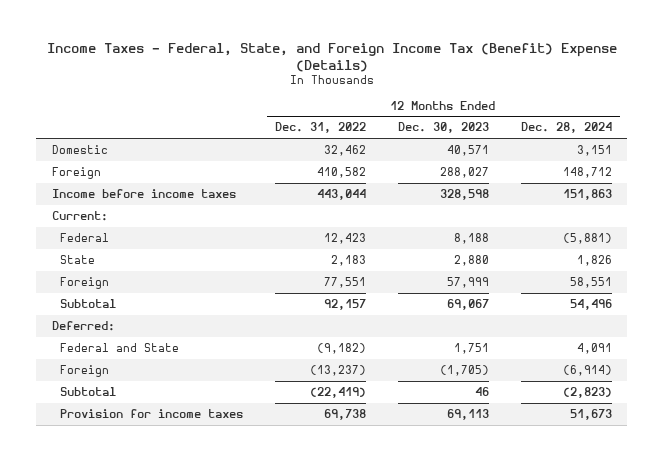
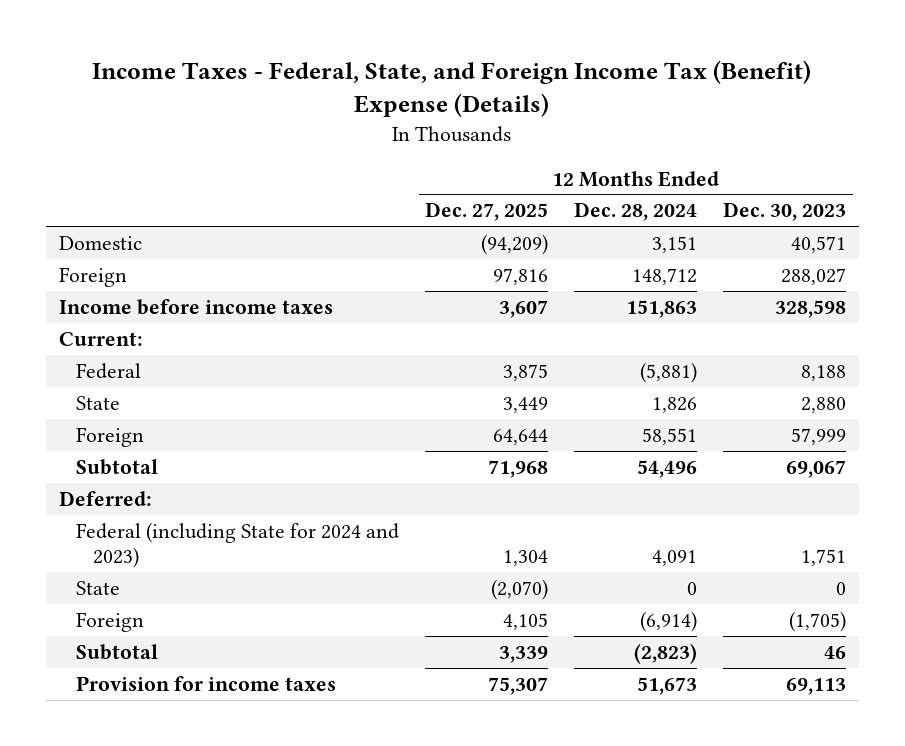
- | 12 Months Ended Dec. 31, 2022 | 12 Months Ended Dec. 30, 2023 | 12 Months Ended Dec. 28, 2024
+ | 12 Months Ended Dec. 27, 2025 | 12 Months Ended Dec. 28, 2024 | 12 Months Ended Dec. 30, 2023
- Federal and State | (9,182) | 1,751 | 4,091
+ Federal (including State for 2024 and 2023) | 1,304 | 4,091 | 1,751
+ State | (2,070) | 0 | 0

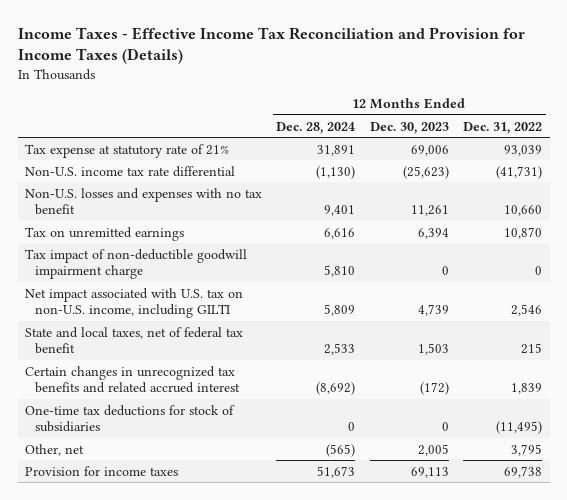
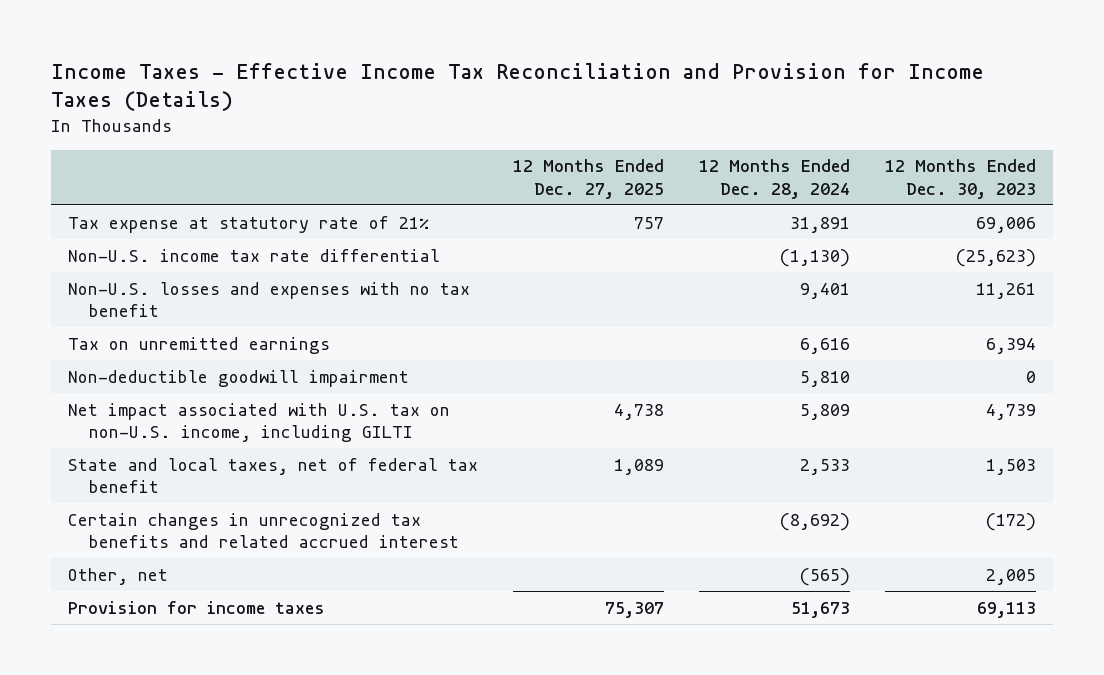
- | 12 Months Ended Dec. 28, 2024 | 12 Months Ended Dec. 30, 2023 | 12 Months Ended Dec. 31, 2022
+ | 12 Months Ended Dec. 27, 2025 | 12 Months Ended Dec. 28, 2024 | 12 Months Ended Dec. 30, 2023
- Tax impact of non-deductible goodwill impairment charge | 5,810 | 0 | 0
+ Non-deductible goodwill impairment | | 5,810 | 0
- One-time tax deductions for stock of subsidiaries | 0 | 0 | (11,495)

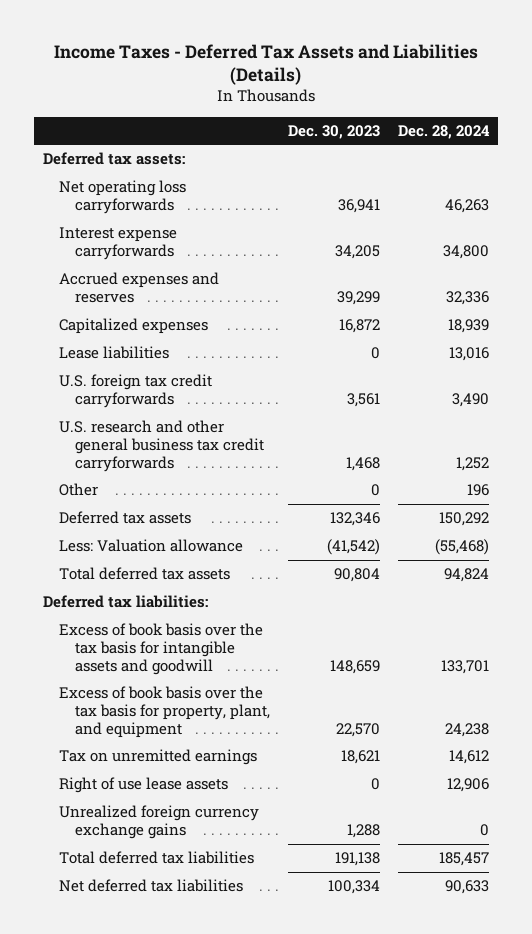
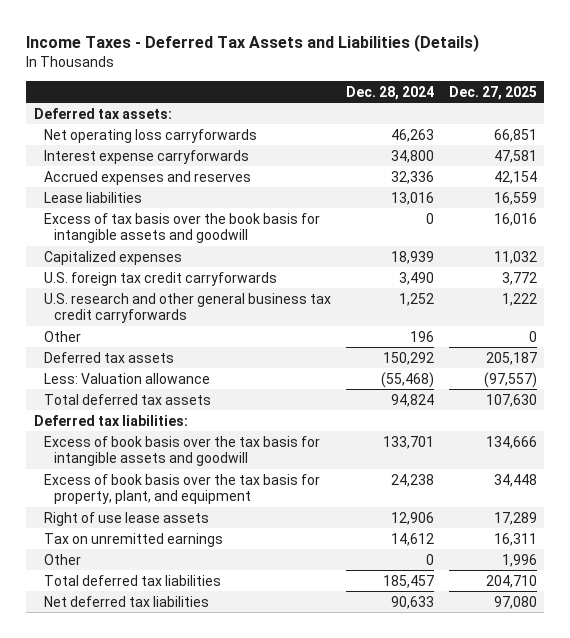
- | Dec. 30, 2023 | Dec. 28, 2024
+ | Dec. 28, 2024 | Dec. 27, 2025
+ Excess of tax basis over the book basis for intangible assets and goodwill | 0 | 16,016
moved down: Capitalized expenses | 18,939 | 11,032
- Unrealized foreign currency exchange gains | 1,288 | 0
moved down: Tax on unremitted earnings | 14,612 | 16,311
+ Other | 0 | 1,996

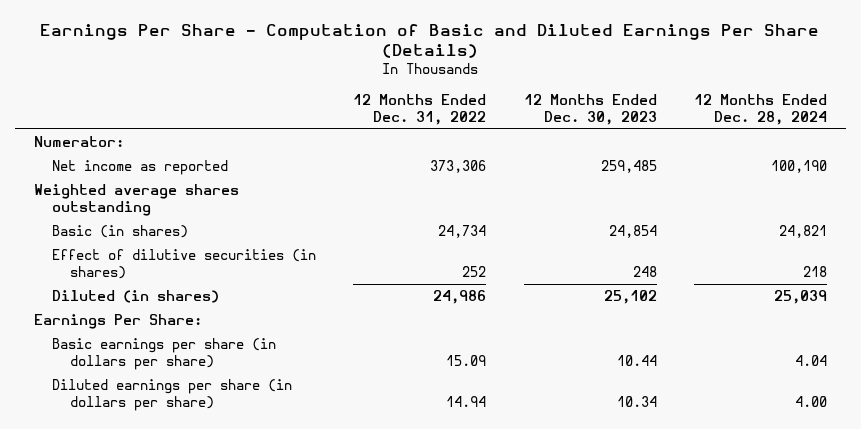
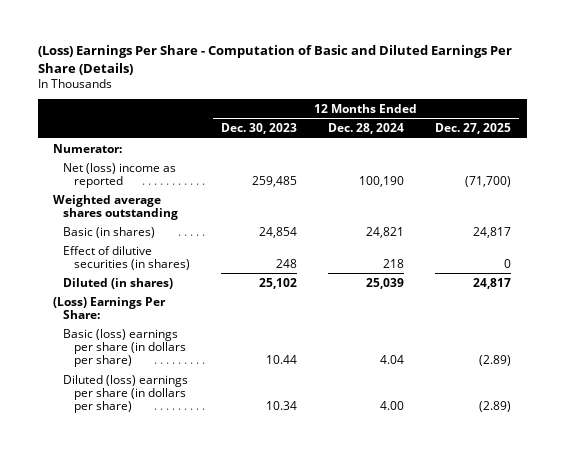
- Earnings Per Share - Computation of Basic and Diluted Earnings Per Share (Details)
+ (Loss) Earnings Per Share - Computation of Basic and Diluted Earnings Per Share (Details)
- | 12 Months Ended Dec. 31, 2022 | 12 Months Ended Dec. 30, 2023 | 12 Months Ended Dec. 28, 2024
+ | 12 Months Ended Dec. 30, 2023 | 12 Months Ended Dec. 28, 2024 | 12 Months Ended Dec. 27, 2025
- Net income as reported | 373,306 | 259,485 | 100,190
+ Net (loss) income as reported | 259,485 | 100,190 | (71,700)
- Earnings Per Share:
- Basic earnings per share (in dollars per share) | 15.09 | 10.44 | 4.04
- Diluted earnings per share (in dollars per share) | 14.94 | 10.34 | 4.00
+ (Loss) Earnings Per Share:
+ Basic (loss) earnings per share (in dollars per share) | 10.44 | 4.04 | (2.89)
+ Diluted (loss) earnings per share (in dollars per share) | 10.34 | 4.00 | (2.89)

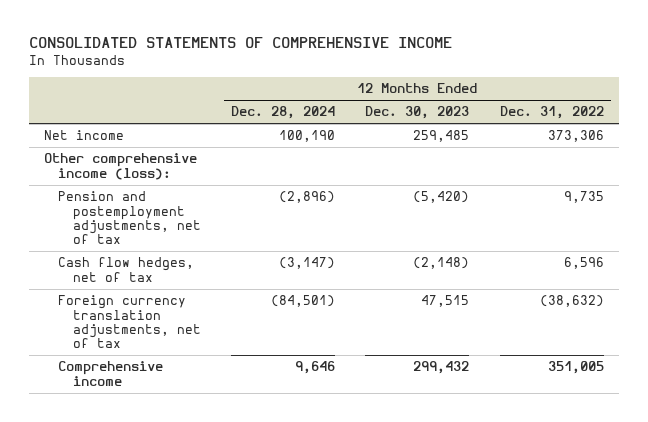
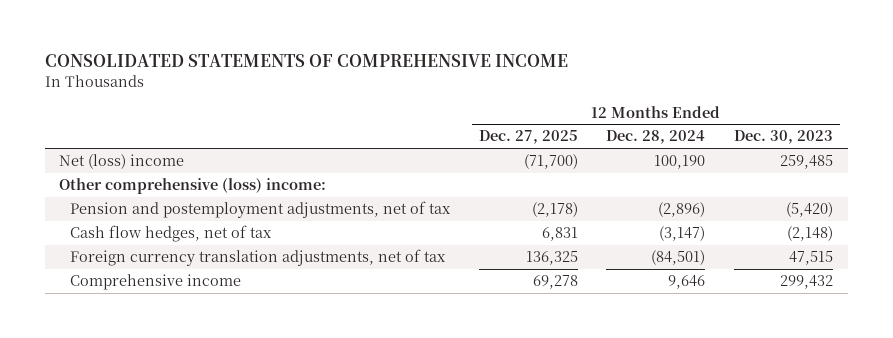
- | 12 Months Ended Dec. 28, 2024 | 12 Months Ended Dec. 30, 2023 | 12 Months Ended Dec. 31, 2022
+ | 12 Months Ended Dec. 27, 2025 | 12 Months Ended Dec. 28, 2024 | 12 Months Ended Dec. 30, 2023
- Net income | 100,190 | 259,485 | 373,306
- Other comprehensive income (loss):
+ Net (loss) income | (71,700) | 100,190 | 259,485
+ Other comprehensive (loss) income:

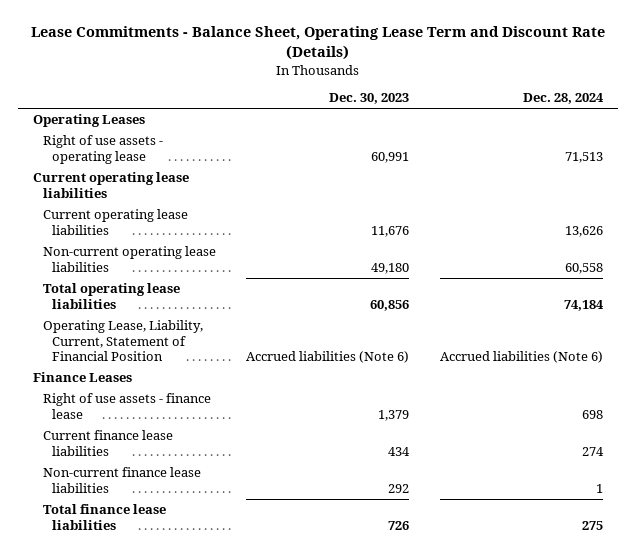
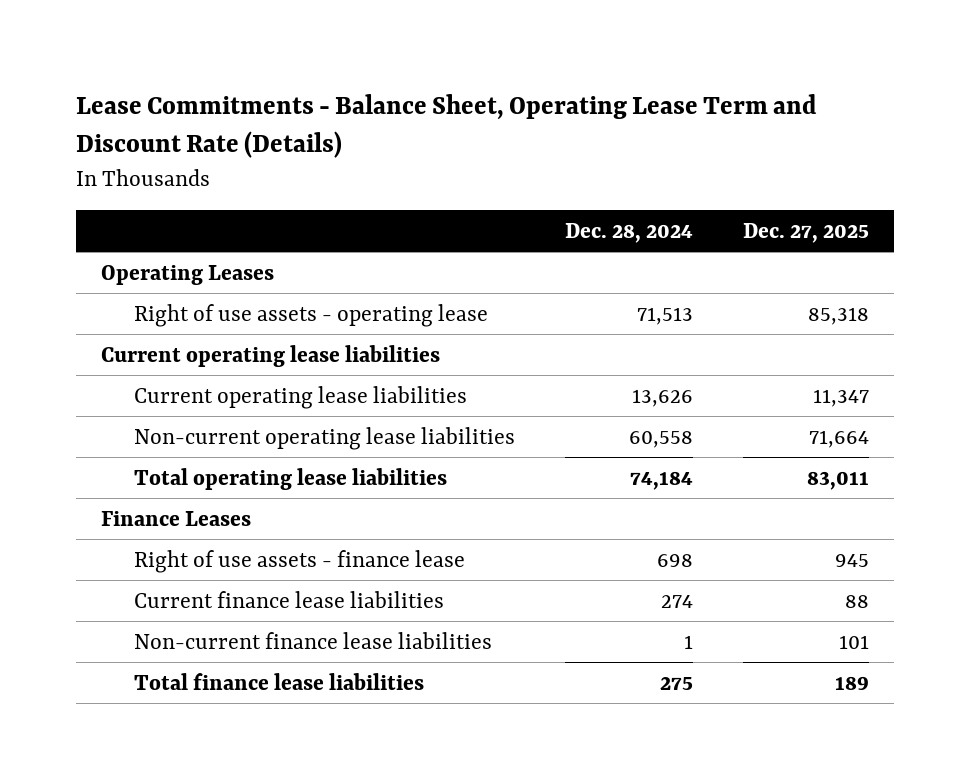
- | Dec. 30, 2023 | Dec. 28, 2024
+ | Dec. 28, 2024 | Dec. 27, 2025
- Operating Lease, Liability, Current, Statement of Financial Position | Accrued liabilities (Note 6) | Accrued liabilities (Note 6)

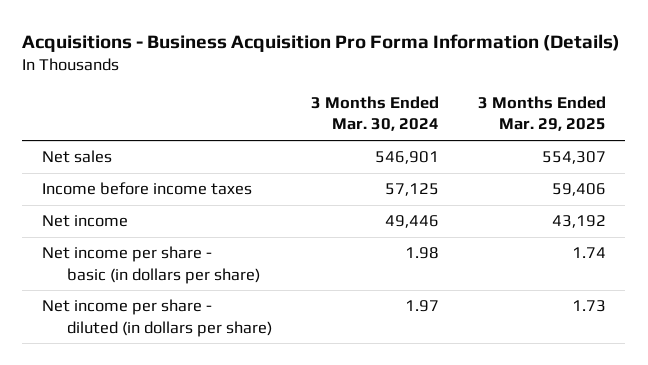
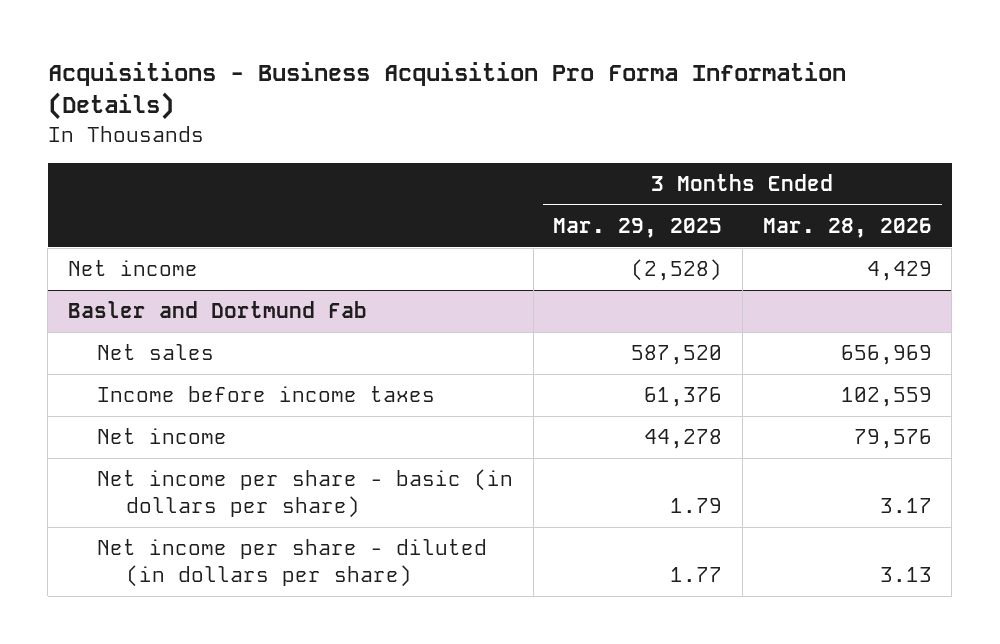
- | 3 Months Ended Mar. 30, 2024 | 3 Months Ended Mar. 29, 2025
+ | 3 Months Ended Mar. 29, 2025 | 3 Months Ended Mar. 28, 2026
- Net sales | 546,901 | 554,307
- Income before income taxes | 57,125 | 59,406
- Net income | 49,446 | 43,192
- Net income per share - basic (in dollars per share) | 1.98 | 1.74
- Net income per share - diluted (in dollars per share) | 1.97 | 1.73
+ Net income | (2,528) | 4,429
+ Basler and Dortmund Fab
+ Net sales | 587,520 | 656,969
+ Income before income taxes | 61,376 | 102,559
+ Net income | 44,278 | 79,576
+ Net income per share - basic (in dollars per share) | 1.79 | 3.17
+ Net income per share - diluted (in dollars per share) | 1.77 | 3.13

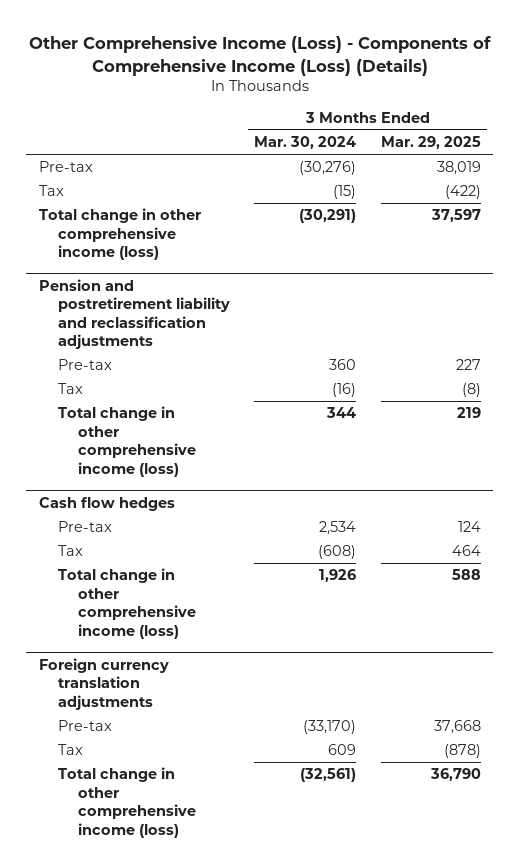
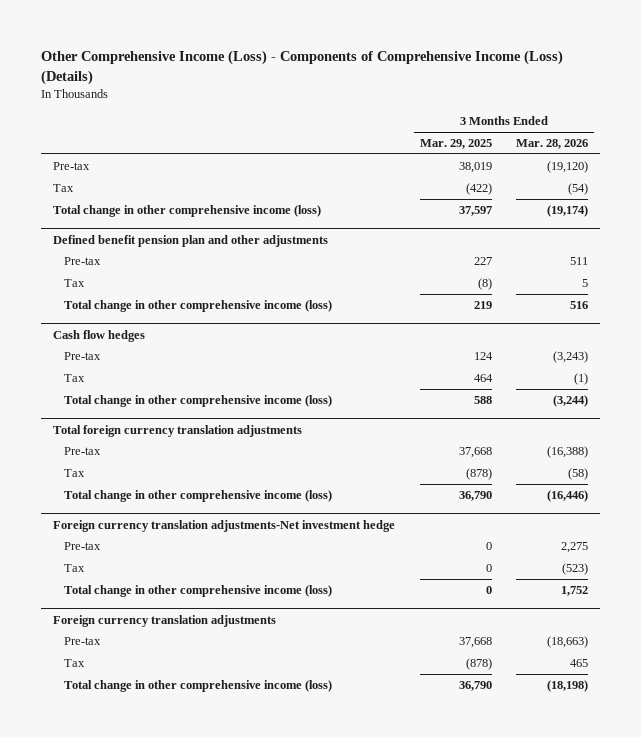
- | 3 Months Ended Mar. 30, 2024 | 3 Months Ended Mar. 29, 2025
+ | 3 Months Ended Mar. 29, 2025 | 3 Months Ended Mar. 28, 2026
- Pension and postretirement liability and reclassification adjustments
+ Defined benefit pension plan and other adjustments
+ Total foreign currency translation adjustments
+ Pre-tax | 37,668 | (16,388)
+ Tax | (878) | (58)
+ Total change in other comprehensive income (loss) | 36,790 | (16,446)
+ Foreign currency translation adjustments-Net investment hedge
+ Pre-tax | 0 | 2,275
+ Tax | 0 | (523)
+ Total change in other comprehensive income (loss) | 0 | 1,752

